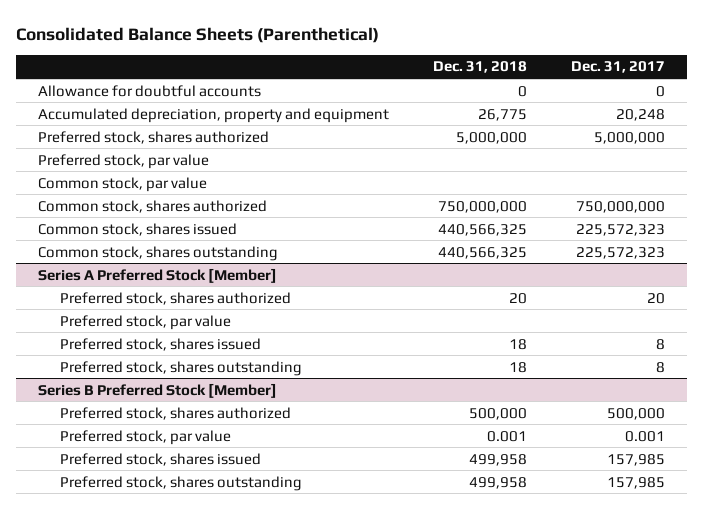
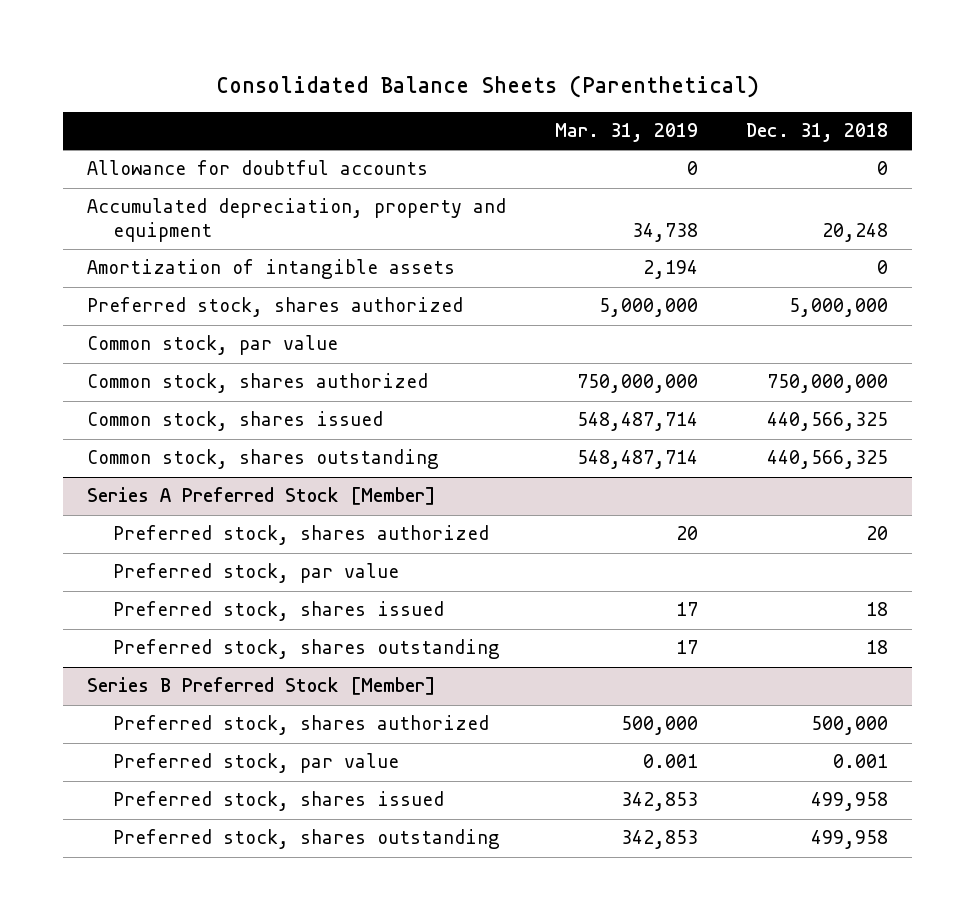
- | Dec. 31, 2018 | Dec. 31, 2017
+ | Mar. 31, 2019 | Dec. 31, 2018
- Accumulated depreciation, property and equipment | 26,775 | 20,248
+ Accumulated depreciation, property and equipment | 34,738 | 20,248
+ Amortization of intangible assets | 2,194 | 0
- Preferred stock, par value

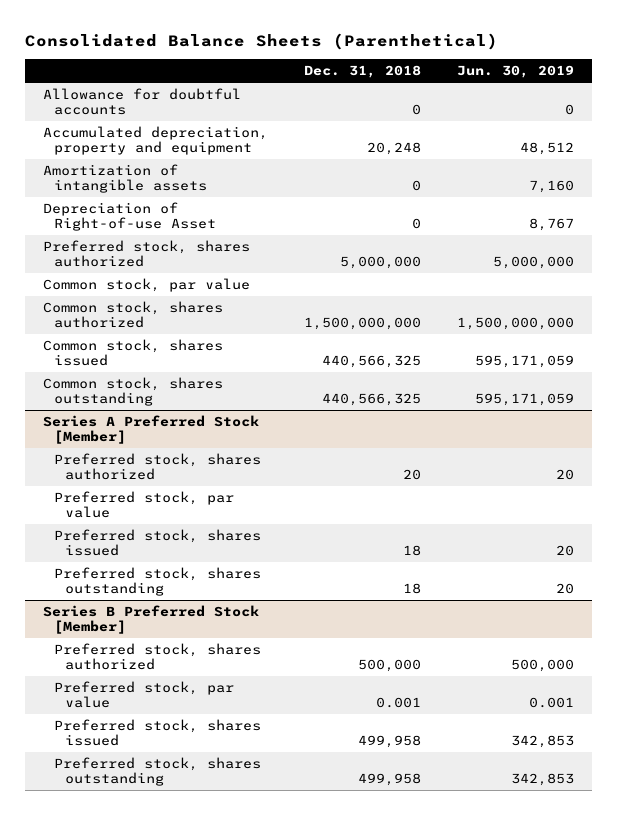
- | Mar. 31, 2019 | Dec. 31, 2018
+ | Dec. 31, 2018 | Jun. 30, 2019
+ Depreciation of Right-of-use Asset | 0 | 8,767
- Common stock, shares authorized | 750,000,000 | 750,000,000
+ Common stock, shares authorized | 1,500,000,000 | 1,500,000,000

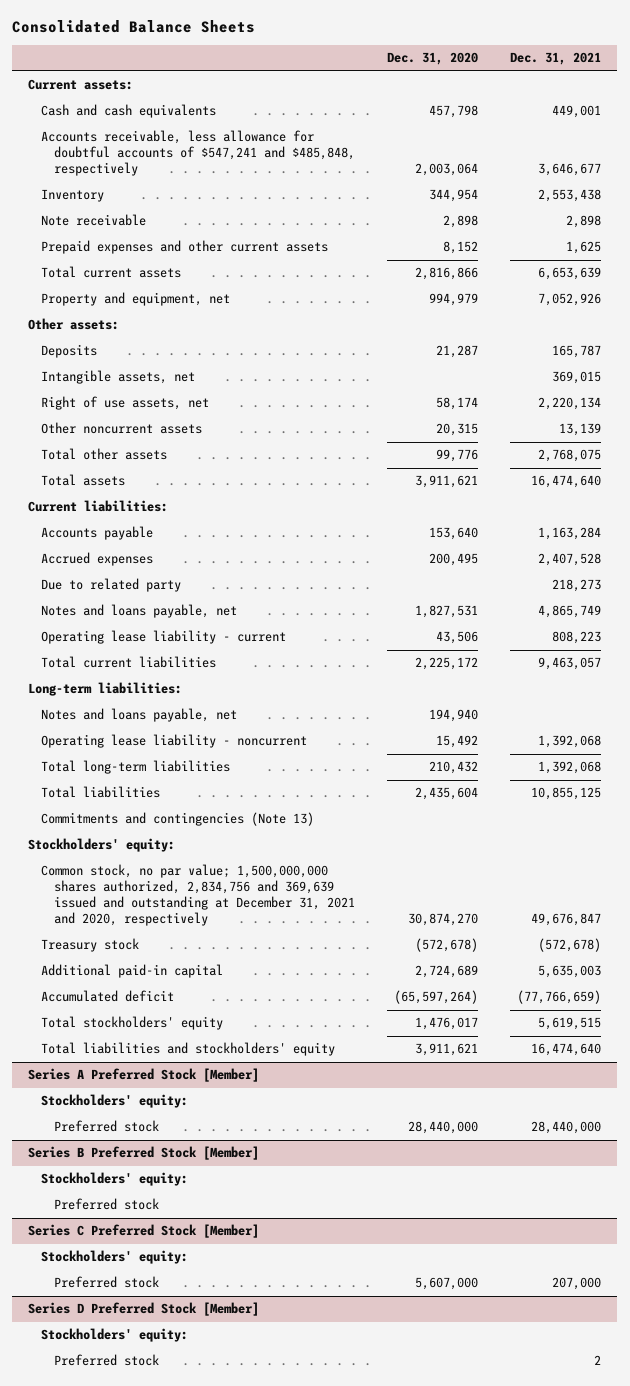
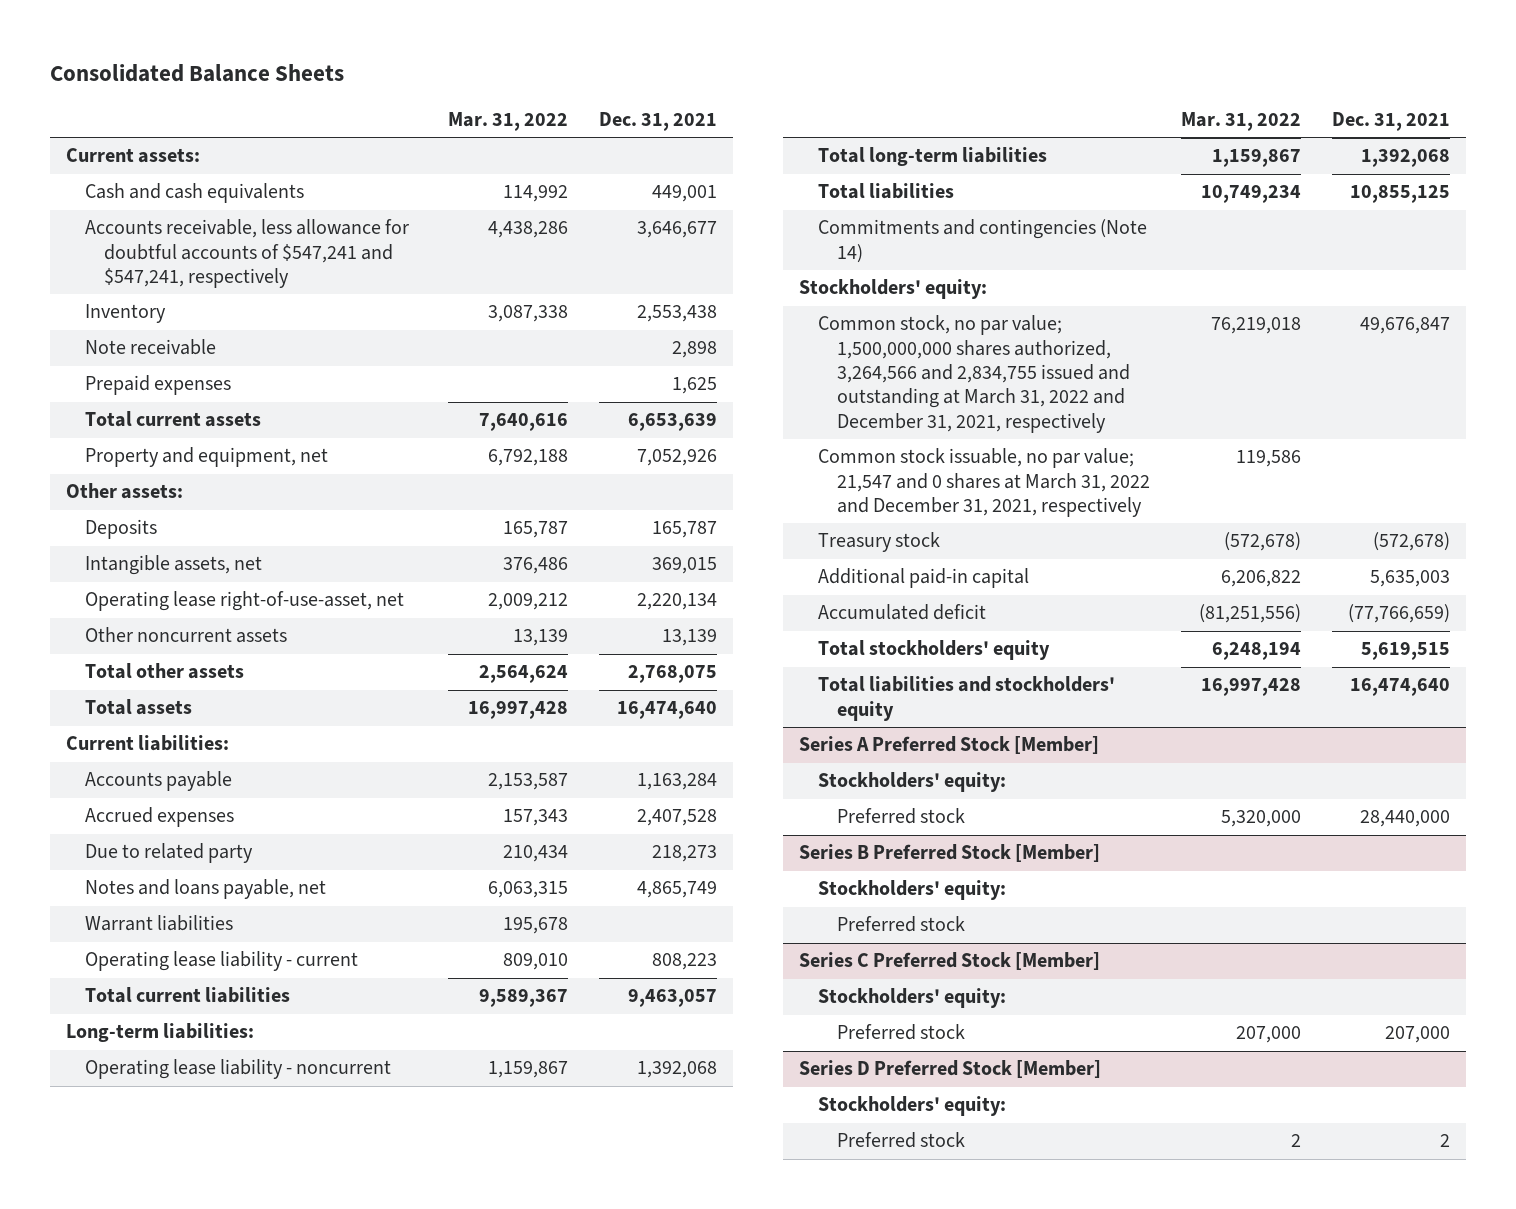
- | Dec. 31, 2020 | Dec. 31, 2021
+ | Mar. 31, 2022 | Dec. 31, 2021
- Accounts receivable, less allowance for doubtful accounts of $547,241 and $485,848, respectively | 2,003,064 | 3,646,677
+ Accounts receivable, less allowance for doubtful accounts of $547,241 and $547,241, respectively | 4,438,286 | 3,646,677
- Prepaid expenses and other current assets | 8,152 | 1,625
+ Prepaid expenses | | 1,625
- Right of use assets, net | 58,174 | 2,220,134
+ Operating lease right-of-use-asset, net | 2,009,212 | 2,220,134
+ Warrant liabilities | 195,678 |
- Notes and loans payable, net | 194,940 |
- Commitments and contingencies (Note 13)
+ Commitments and contingencies (Note 14)
- Common stock, no par value; 1,500,000,000 shares authorized, 2,834,756 and 369,639 issued and outstanding at December 31, 2021 and 2020, respectively | 30,874,270 | 49,676,847
+ Common stock, no par value; 1,500,000,000 shares authorized, 3,264,566 and 2,834,755 issued and outstanding at March 31, 2022 and December 31, 2021, respectively | 76,219,018 | 49,676,847
+ Common stock issuable, no par value; 21,547 and 0 shares at March 31, 2022 and December 31, 2021, respectively | 119,586 |

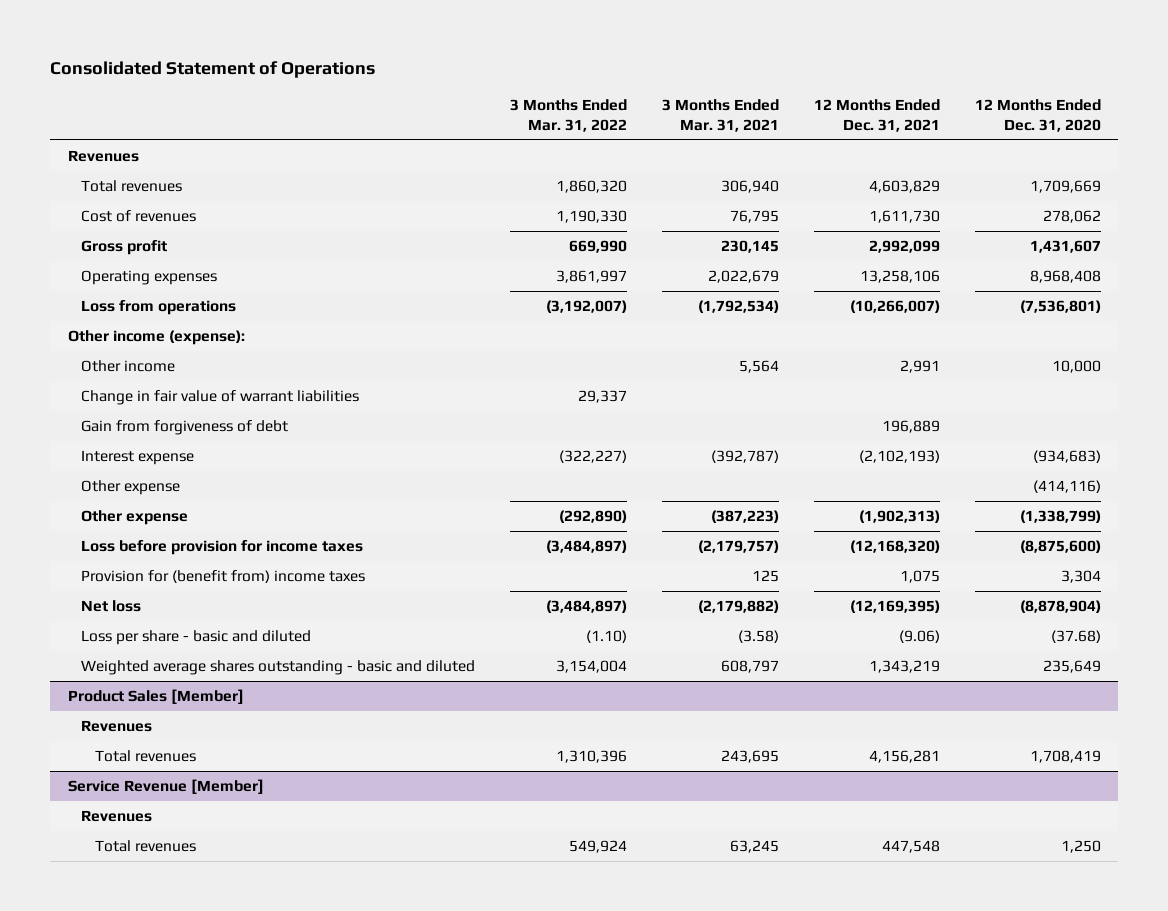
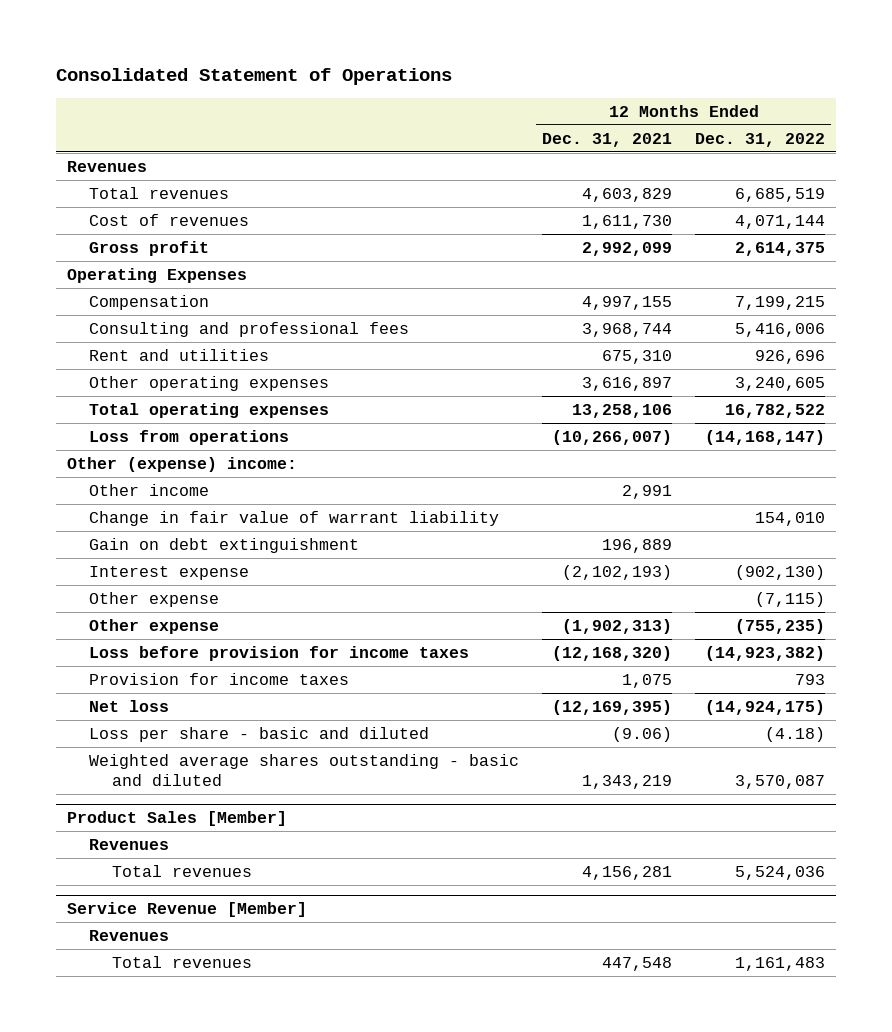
- | 3 Months Ended Mar. 31, 2022 | 3 Months Ended Mar. 31, 2021 | 12 Months Ended Dec. 31, 2021 | 12 Months Ended Dec. 31, 2020
+ | 12 Months Ended Dec. 31, 2021 | 12 Months Ended Dec. 31, 2022
- Operating expenses | 3,861,997 | 2,022,679 | 13,258,106 | 8,968,408
+ Operating Expenses
+ Compensation | 4,997,155 | 7,199,215
+ Consulting and professional fees | 3,968,744 | 5,416,006
+ Rent and utilities | 675,310 | 926,696
+ Other operating expenses | 3,616,897 | 3,240,605
+ Total operating expenses | 13,258,106 | 16,782,522
- Other income (expense):
+ Other (expense) income:
- Change in fair value of warrant liabilities | 29,337 | | |
- Gain from forgiveness of debt | | | 196,889 |
+ Change in fair value of warrant liability | | 154,010
+ Gain on debt extinguishment | 196,889 |
- Provision for (benefit from) income taxes | | 125 | 1,075 | 3,304
+ Provision for income taxes | 1,075 | 793

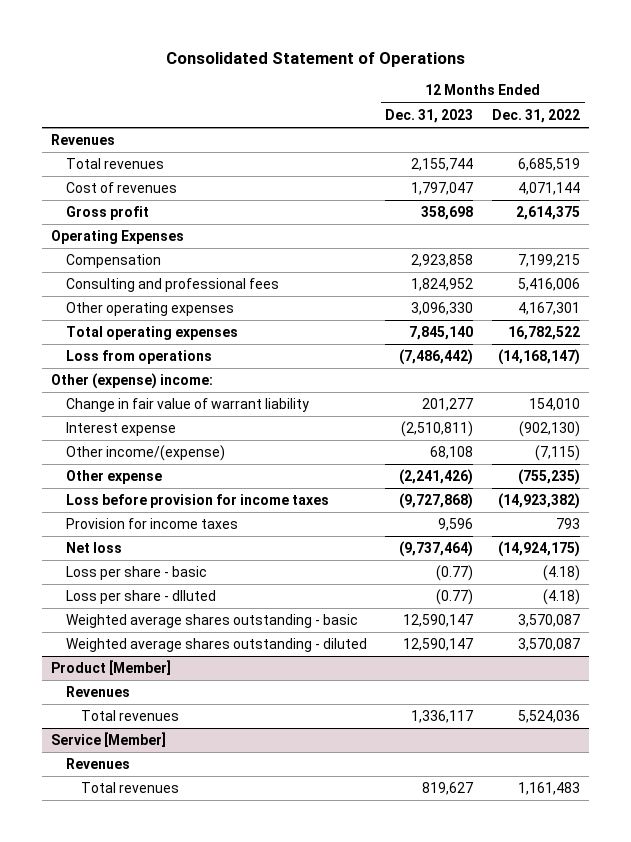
- | 12 Months Ended Dec. 31, 2021 | 12 Months Ended Dec. 31, 2022
+ | 12 Months Ended Dec. 31, 2023 | 12 Months Ended Dec. 31, 2022
- Rent and utilities | 675,310 | 926,696
- Other operating expenses | 3,616,897 | 3,240,605
+ Other operating expenses | 3,096,330 | 4,167,301
- Other income | 2,991 |
- Gain on debt extinguishment | 196,889 |
- Other expense | | (7,115)
+ Other income/(expense) | 68,108 | (7,115)
- Loss per share - basic and diluted | (9.06) | (4.18)
- Weighted average shares outstanding - basic and diluted | 1,343,219 | 3,570,087
- Product Sales [Member]
+ Loss per share - basic | (0.77) | (4.18)
+ Loss per share - dIluted | (0.77) | (4.18)
+ Weighted average shares outstanding - basic | 12,590,147 | 3,570,087
+ Weighted average shares outstanding - diluted | 12,590,147 | 3,570,087
+ Product [Member]
- Service Revenue [Member]
+ Service [Member]

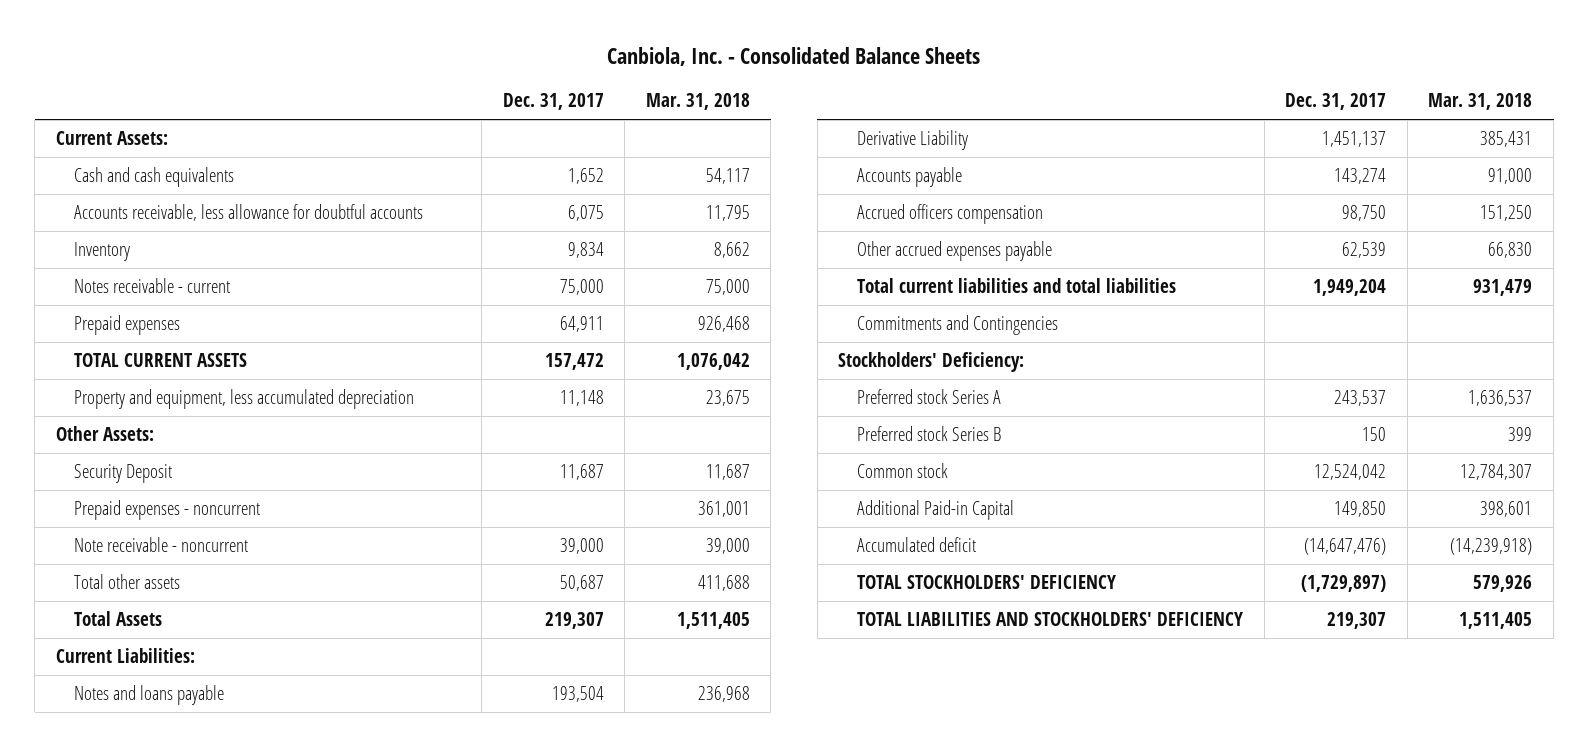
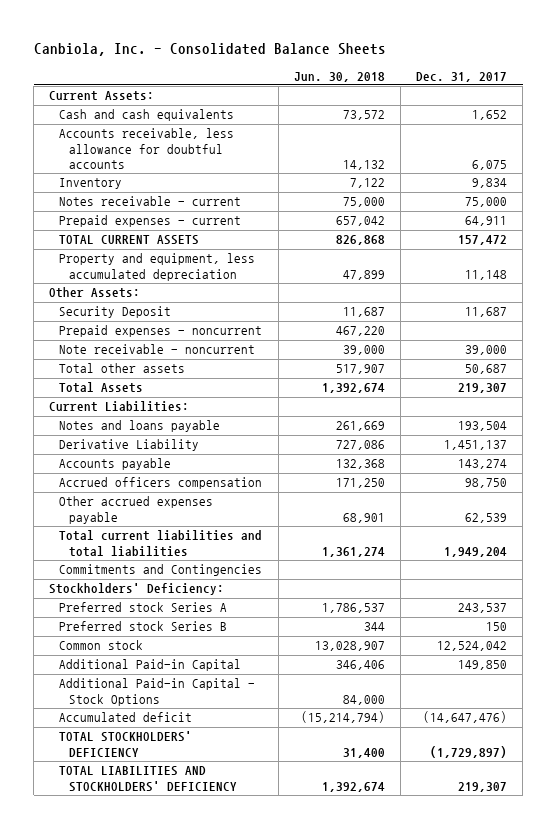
- | Dec. 31, 2017 | Mar. 31, 2018
+ | Jun. 30, 2018 | Dec. 31, 2017
- Prepaid expenses | 64,911 | 926,468
+ Prepaid expenses - current | 657,042 | 64,911
+ Additional Paid-in Capital - Stock Options | 84,000 |

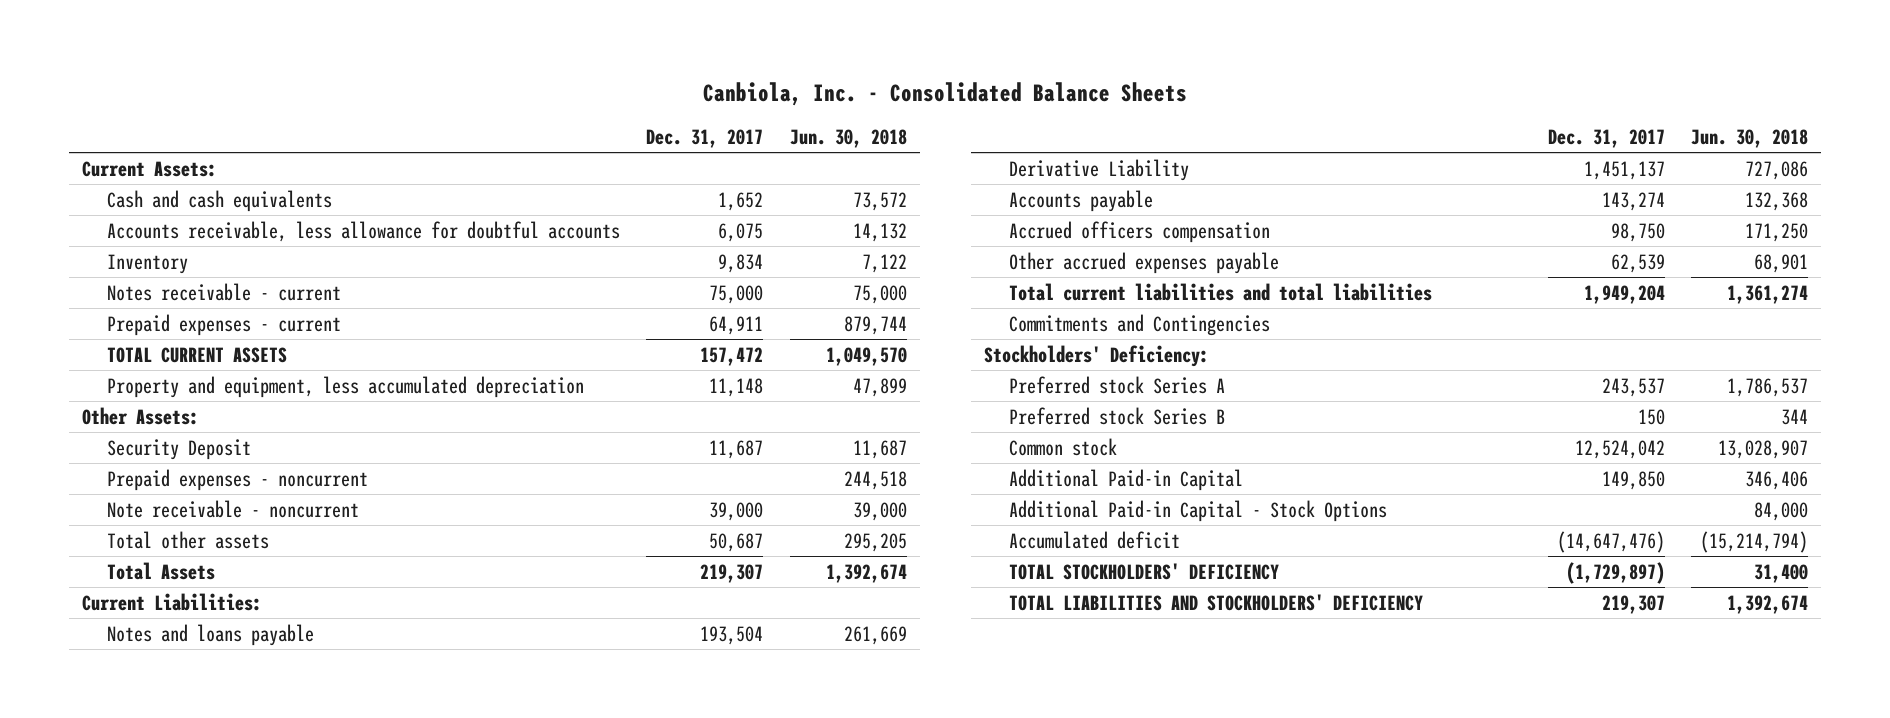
- | Jun. 30, 2018 | Dec. 31, 2017
+ | Dec. 31, 2017 | Jun. 30, 2018
- Prepaid expenses - current | 657,042 | 64,911
- TOTAL CURRENT ASSETS | 826,868 | 157,472
+ Prepaid expenses - current | 64,911 | 879,744
+ TOTAL CURRENT ASSETS | 157,472 | 1,049,570
- Prepaid expenses - noncurrent | 467,220 |
+ Prepaid expenses - noncurrent | | 244,518
- Total other assets | 517,907 | 50,687
+ Total other assets | 50,687 | 295,205

